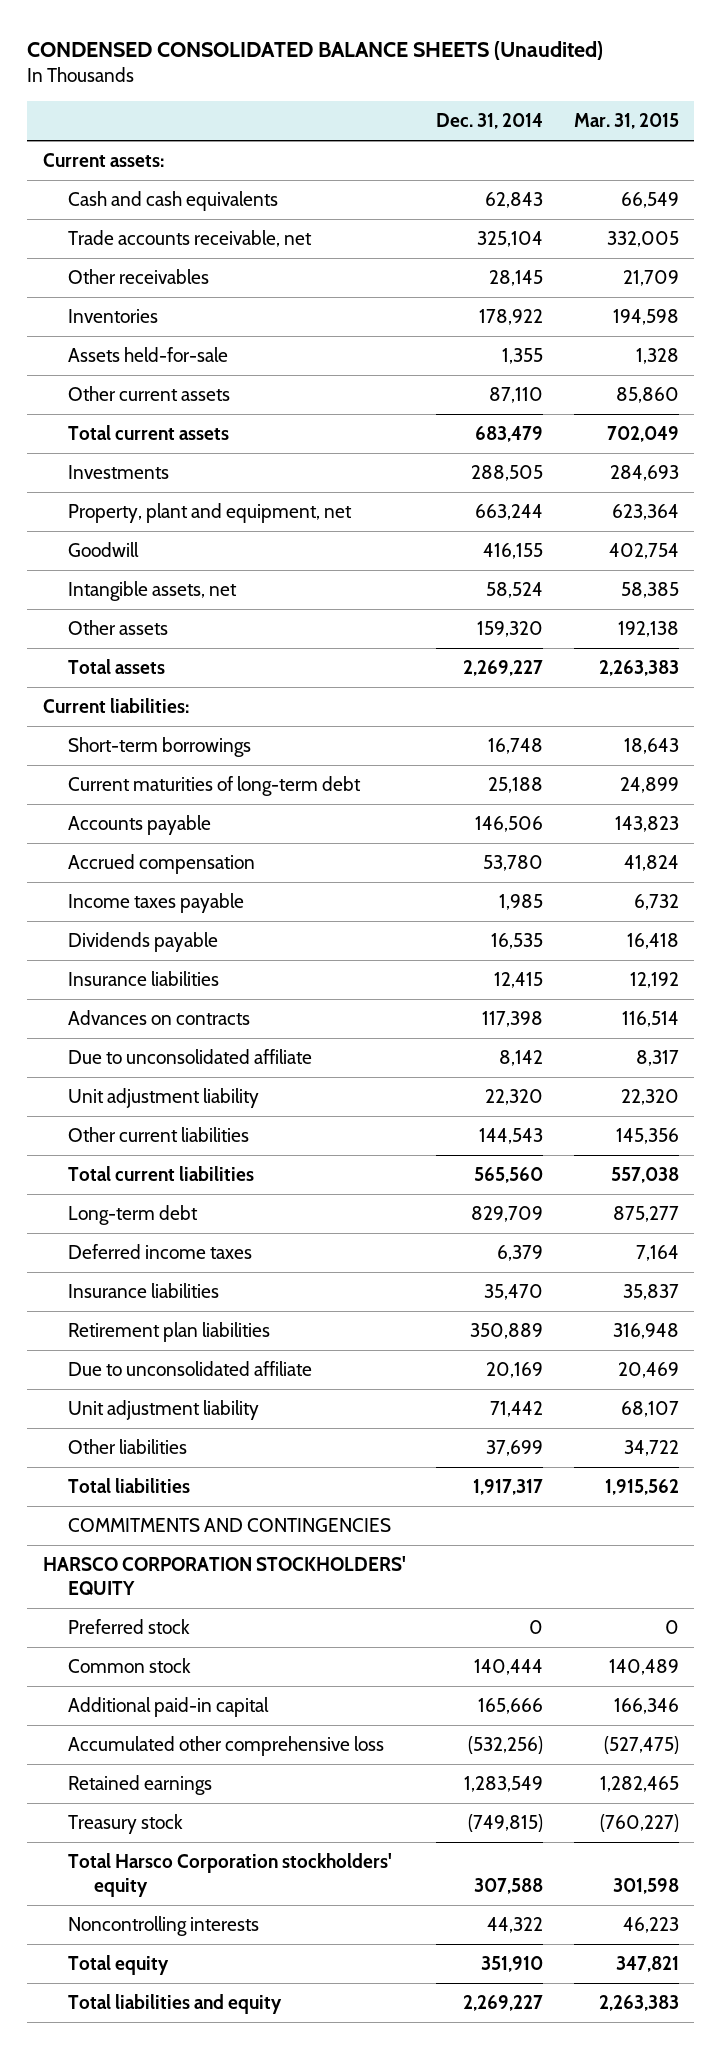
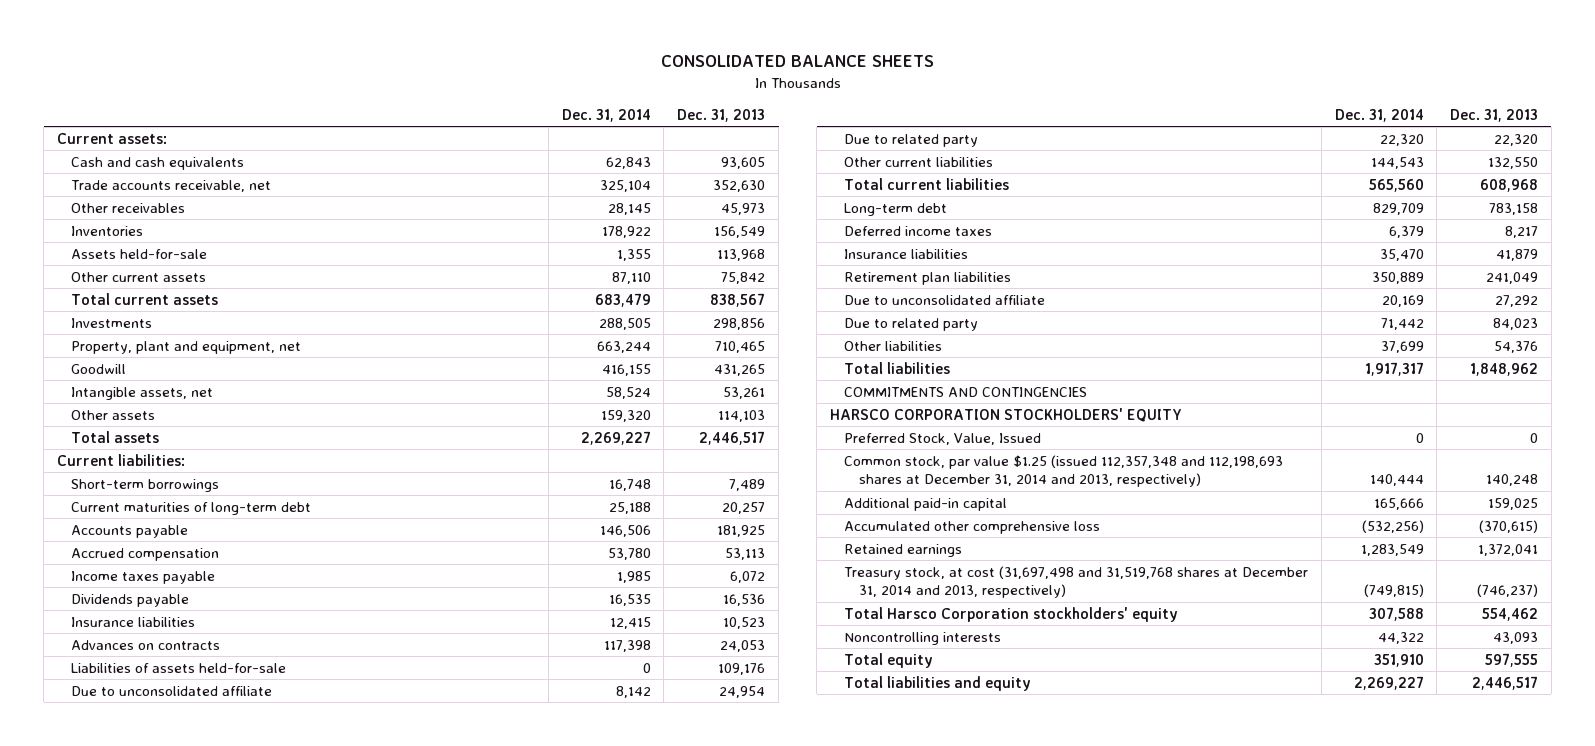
- CONDENSED CONSOLIDATED BALANCE SHEETS (Unaudited)
+ CONSOLIDATED BALANCE SHEETS
- | Dec. 31, 2014 | Mar. 31, 2015
+ | Dec. 31, 2014 | Dec. 31, 2013
+ Liabilities of assets held-for-sale | 0 | 109,176
- Unit adjustment liability | 22,320 | 22,320
+ Due to related party | 22,320 | 22,320
- Unit adjustment liability | 71,442 | 68,107
+ Due to related party | 71,442 | 84,023
- Preferred stock | 0 | 0
- Common stock | 140,444 | 140,489
+ Preferred Stock, Value, Issued | 0 | 0
+ Common stock, par value $1.25 (issued 112,357,348 and 112,198,693 shares at December 31, 2014 and 2013, respectively) | 140,444 | 140,248
- Treasury stock | (749,815) | (760,227)
+ Treasury stock, at cost (31,697,498 and 31,519,768 shares at December 31, 2014 and 2013, respectively) | (749,815) | (746,237)

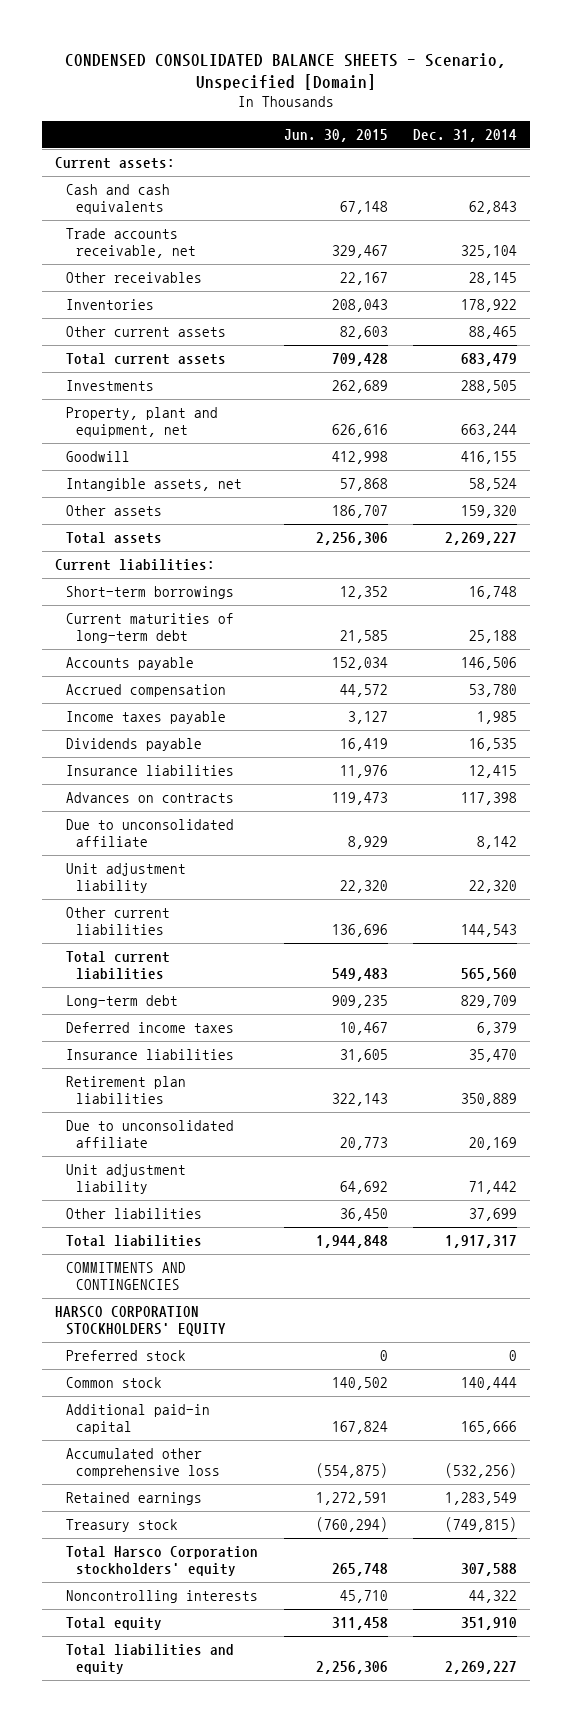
- CONSOLIDATED BALANCE SHEETS
+ CONDENSED CONSOLIDATED BALANCE SHEETS - Scenario, Unspecified [Domain]
- | Dec. 31, 2014 | Dec. 31, 2013
+ | Jun. 30, 2015 | Dec. 31, 2014
- Assets held-for-sale | 1,355 | 113,968
- Other current assets | 87,110 | 75,842
+ Other current assets | 82,603 | 88,465
- Liabilities of assets held-for-sale | 0 | 109,176
- Due to related party | 22,320 | 22,320
+ Unit adjustment liability | 22,320 | 22,320
- Due to related party | 71,442 | 84,023
+ Unit adjustment liability | 64,692 | 71,442
- Preferred Stock, Value, Issued | 0 | 0
- Common stock, par value $1.25 (issued 112,357,348 and 112,198,693 shares at December 31, 2014 and 2013, respectively) | 140,444 | 140,248
+ Preferred stock | 0 | 0
+ Common stock | 140,502 | 140,444
- Treasury stock, at cost (31,697,498 and 31,519,768 shares at December 31, 2014 and 2013, respectively) | (749,815) | (746,237)
+ Treasury stock | (760,294) | (749,815)

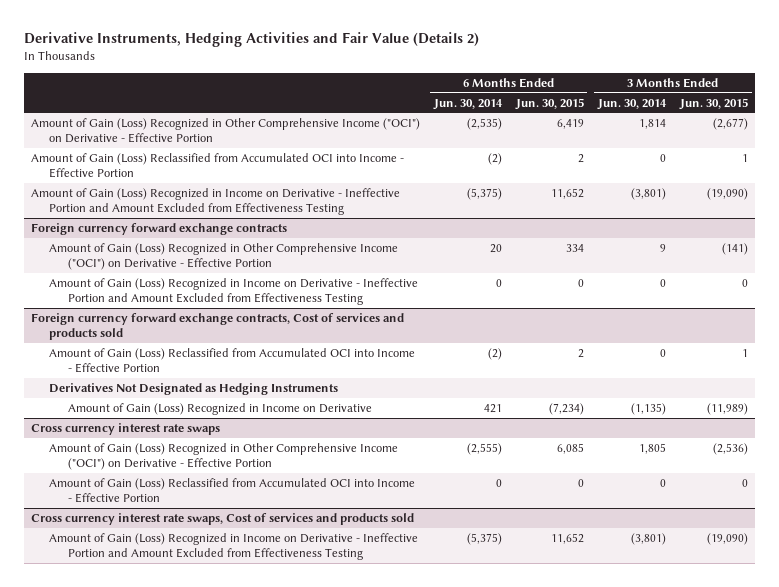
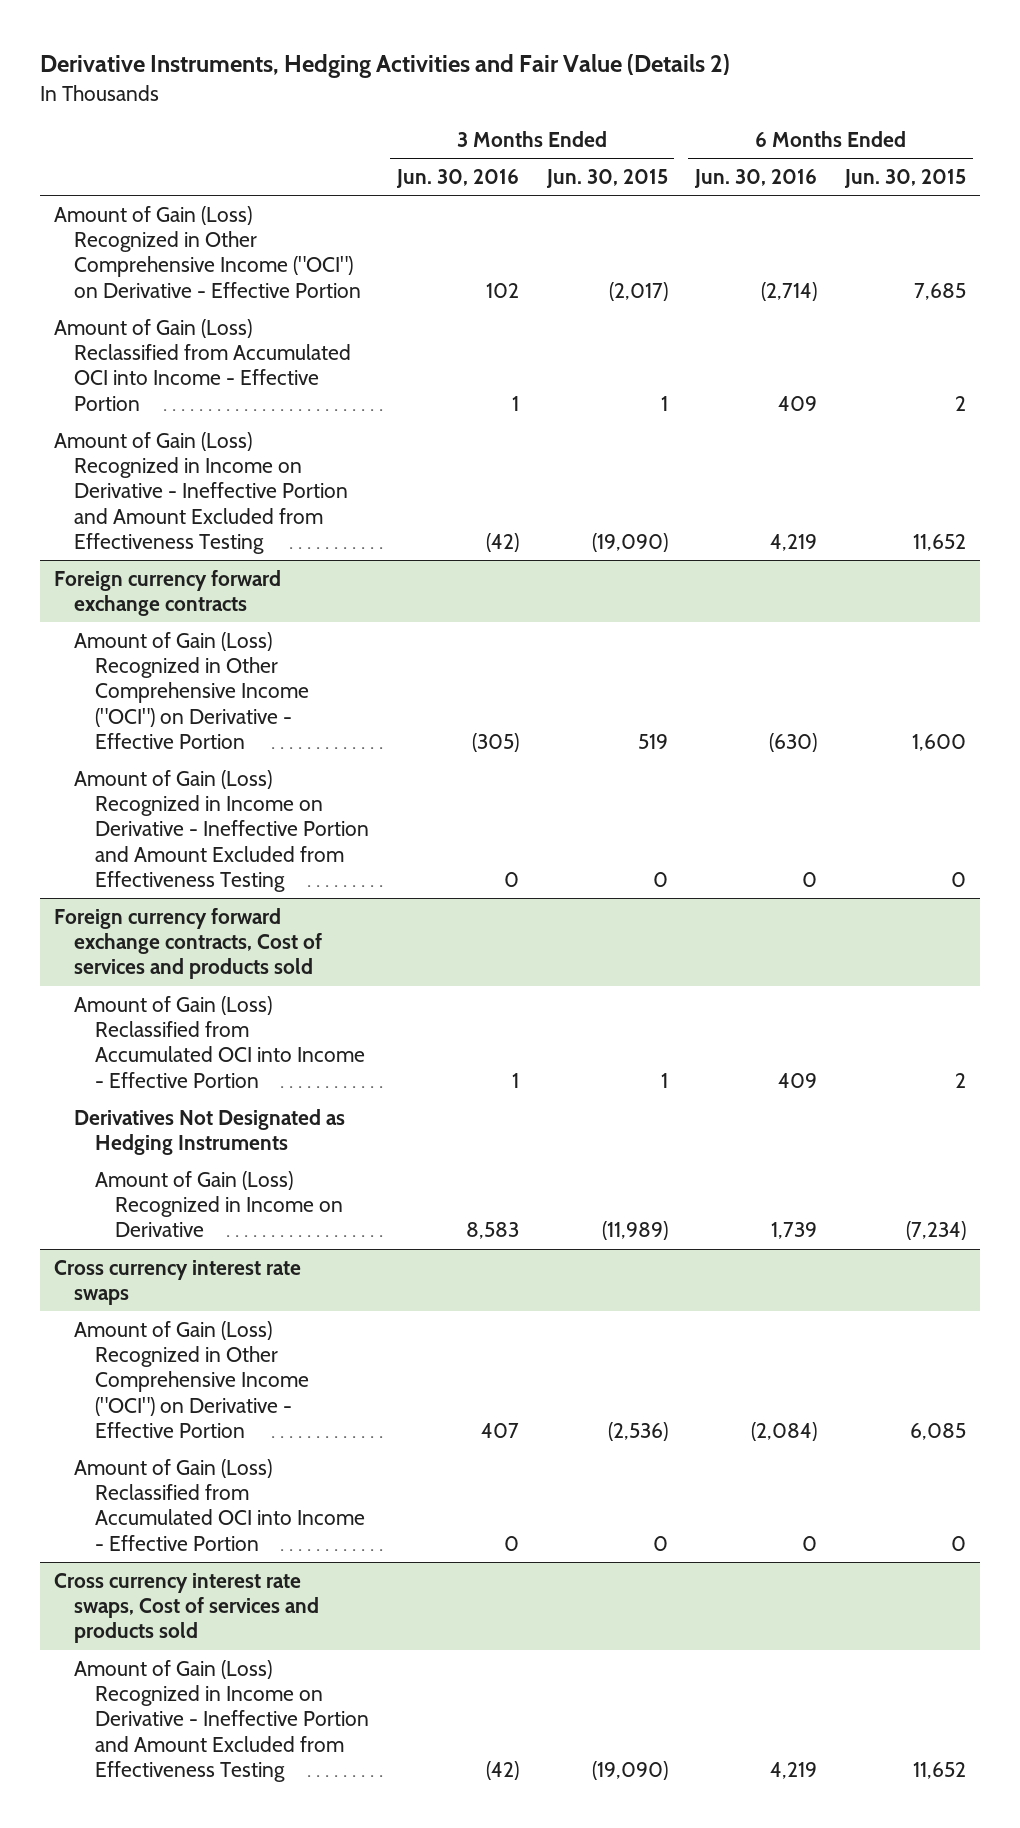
- | 6 Months Ended Jun. 30, 2014 | 6 Months Ended Jun. 30, 2015 | 3 Months Ended Jun. 30, 2014 | 3 Months Ended Jun. 30, 2015
+ | 3 Months Ended Jun. 30, 2016 | 3 Months Ended Jun. 30, 2015 | 6 Months Ended Jun. 30, 2016 | 6 Months Ended Jun. 30, 2015
- Amount of Gain (Loss) Recognized in Other Comprehensive Income ("OCI") on Derivative - Effective Portion | (2,535) | 6,419 | 1,814 | (2,677)
+ Amount of Gain (Loss) Recognized in Other Comprehensive Income ("OCI") on Derivative - Effective Portion | 102 | (2,017) | (2,714) | 7,685
@ Foreign currency forward exchange contracts
- Amount of Gain (Loss) Recognized in Other Comprehensive Income ("OCI") on Derivative - Effective Portion | 20 | 334 | 9 | (141)
+ Amount of Gain (Loss) Recognized in Other Comprehensive Income ("OCI") on Derivative - Effective Portion | (305) | 519 | (630) | 1,600

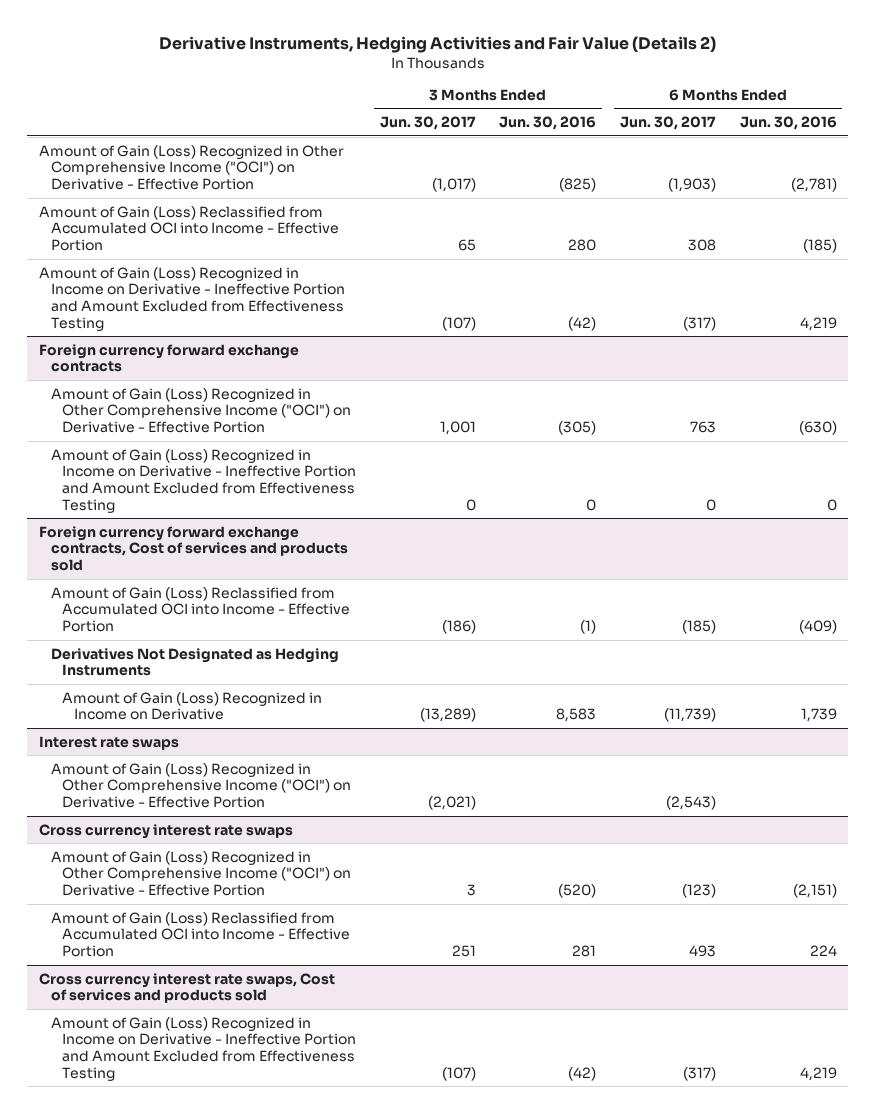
- | 3 Months Ended Jun. 30, 2016 | 3 Months Ended Jun. 30, 2015 | 6 Months Ended Jun. 30, 2016 | 6 Months Ended Jun. 30, 2015
+ | 3 Months Ended Jun. 30, 2017 | 3 Months Ended Jun. 30, 2016 | 6 Months Ended Jun. 30, 2017 | 6 Months Ended Jun. 30, 2016
- Amount of Gain (Loss) Recognized in Other Comprehensive Income ("OCI") on Derivative - Effective Portion | 102 | (2,017) | (2,714) | 7,685
- Amount of Gain (Loss) Reclassified from Accumulated OCI into Income - Effective Portion | 1 | 1 | 409 | 2
+ Amount of Gain (Loss) Recognized in Other Comprehensive Income ("OCI") on Derivative - Effective Portion | (1,017) | (825) | (1,903) | (2,781)
+ Amount of Gain (Loss) Reclassified from Accumulated OCI into Income - Effective Portion | 65 | 280 | 308 | (185)
@ Foreign currency forward exchange contracts, Cost of services and products sold
- Amount of Gain (Loss) Reclassified from Accumulated OCI into Income - Effective Portion | 1 | 1 | 409 | 2
+ Amount of Gain (Loss) Reclassified from Accumulated OCI into Income - Effective Portion | (186) | (1) | (185) | (409)
+ Interest rate swaps
+ Amount of Gain (Loss) Recognized in Other Comprehensive Income ("OCI") on Derivative - Effective Portion | (2,021) | | (2,543) |
@ Cross currency interest rate swaps
- Amount of Gain (Loss) Recognized in Other Comprehensive Income ("OCI") on Derivative - Effective Portion | 407 | (2,536) | (2,084) | 6,085
- Amount of Gain (Loss) Reclassified from Accumulated OCI into Income - Effective Portion | 0 | 0 | 0 | 0
+ Amount of Gain (Loss) Recognized in Other Comprehensive Income ("OCI") on Derivative - Effective Portion | 3 | (520) | (123) | (2,151)
+ Amount of Gain (Loss) Reclassified from Accumulated OCI into Income - Effective Portion | 251 | 281 | 493 | 224

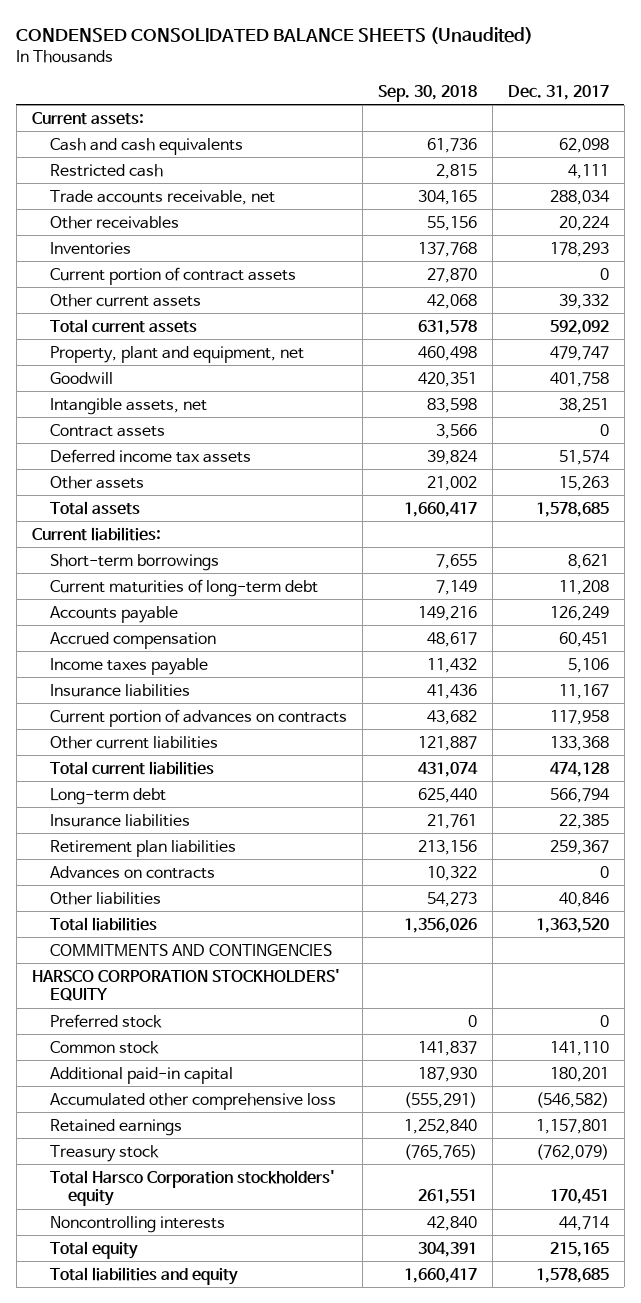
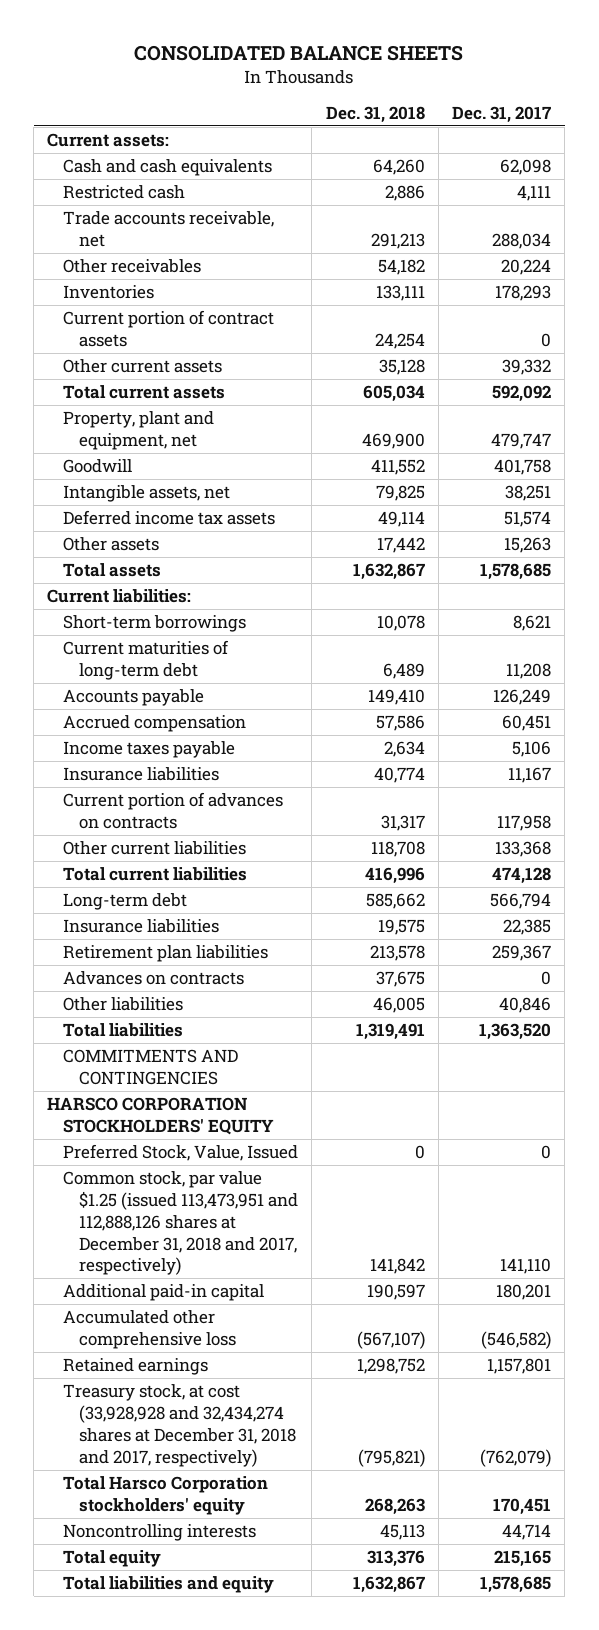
- CONDENSED CONSOLIDATED BALANCE SHEETS (Unaudited)
+ CONSOLIDATED BALANCE SHEETS
- | Sep. 30, 2018 | Dec. 31, 2017
+ | Dec. 31, 2018 | Dec. 31, 2017
- Contract assets | 3,566 | 0
- Preferred stock | 0 | 0
- Common stock | 141,837 | 141,110
+ Preferred Stock, Value, Issued | 0 | 0
+ Common stock, par value $1.25 (issued 113,473,951 and 112,888,126 shares at December 31, 2018 and 2017, respectively) | 141,842 | 141,110
- Treasury stock | (765,765) | (762,079)
+ Treasury stock, at cost (33,928,928 and 32,434,274 shares at December 31, 2018 and 2017, respectively) | (795,821) | (762,079)

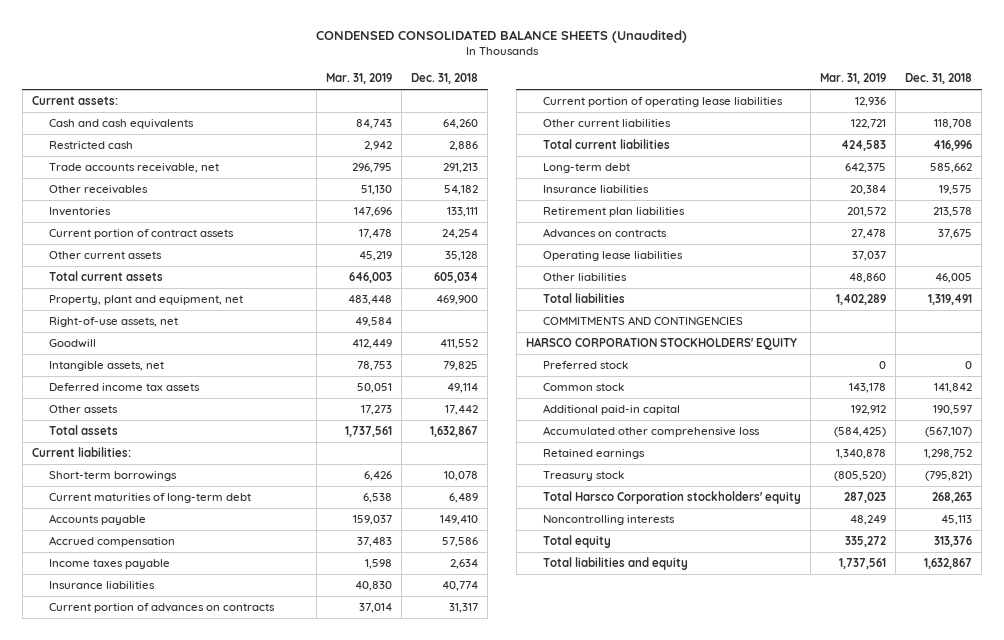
- CONSOLIDATED BALANCE SHEETS
+ CONDENSED CONSOLIDATED BALANCE SHEETS (Unaudited)
- | Dec. 31, 2018 | Dec. 31, 2017
+ | Mar. 31, 2019 | Dec. 31, 2018
+ Right-of-use assets, net | 49,584 |
+ Current portion of operating lease liabilities | 12,936 |
+ Operating lease liabilities | 37,037 |
- Preferred Stock, Value, Issued | 0 | 0
- Common stock, par value $1.25 (issued 113,473,951 and 112,888,126 shares at December 31, 2018 and 2017, respectively) | 141,842 | 141,110
+ Preferred stock | 0 | 0
+ Common stock | 143,178 | 141,842
- Treasury stock, at cost (33,928,928 and 32,434,274 shares at December 31, 2018 and 2017, respectively) | (795,821) | (762,079)
+ Treasury stock | (805,520) | (795,821)

